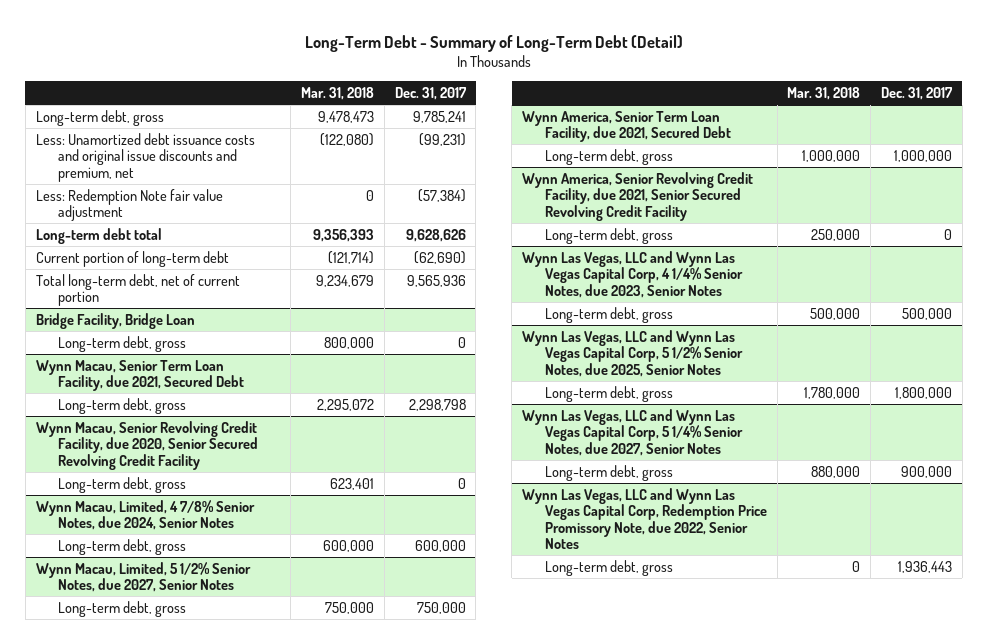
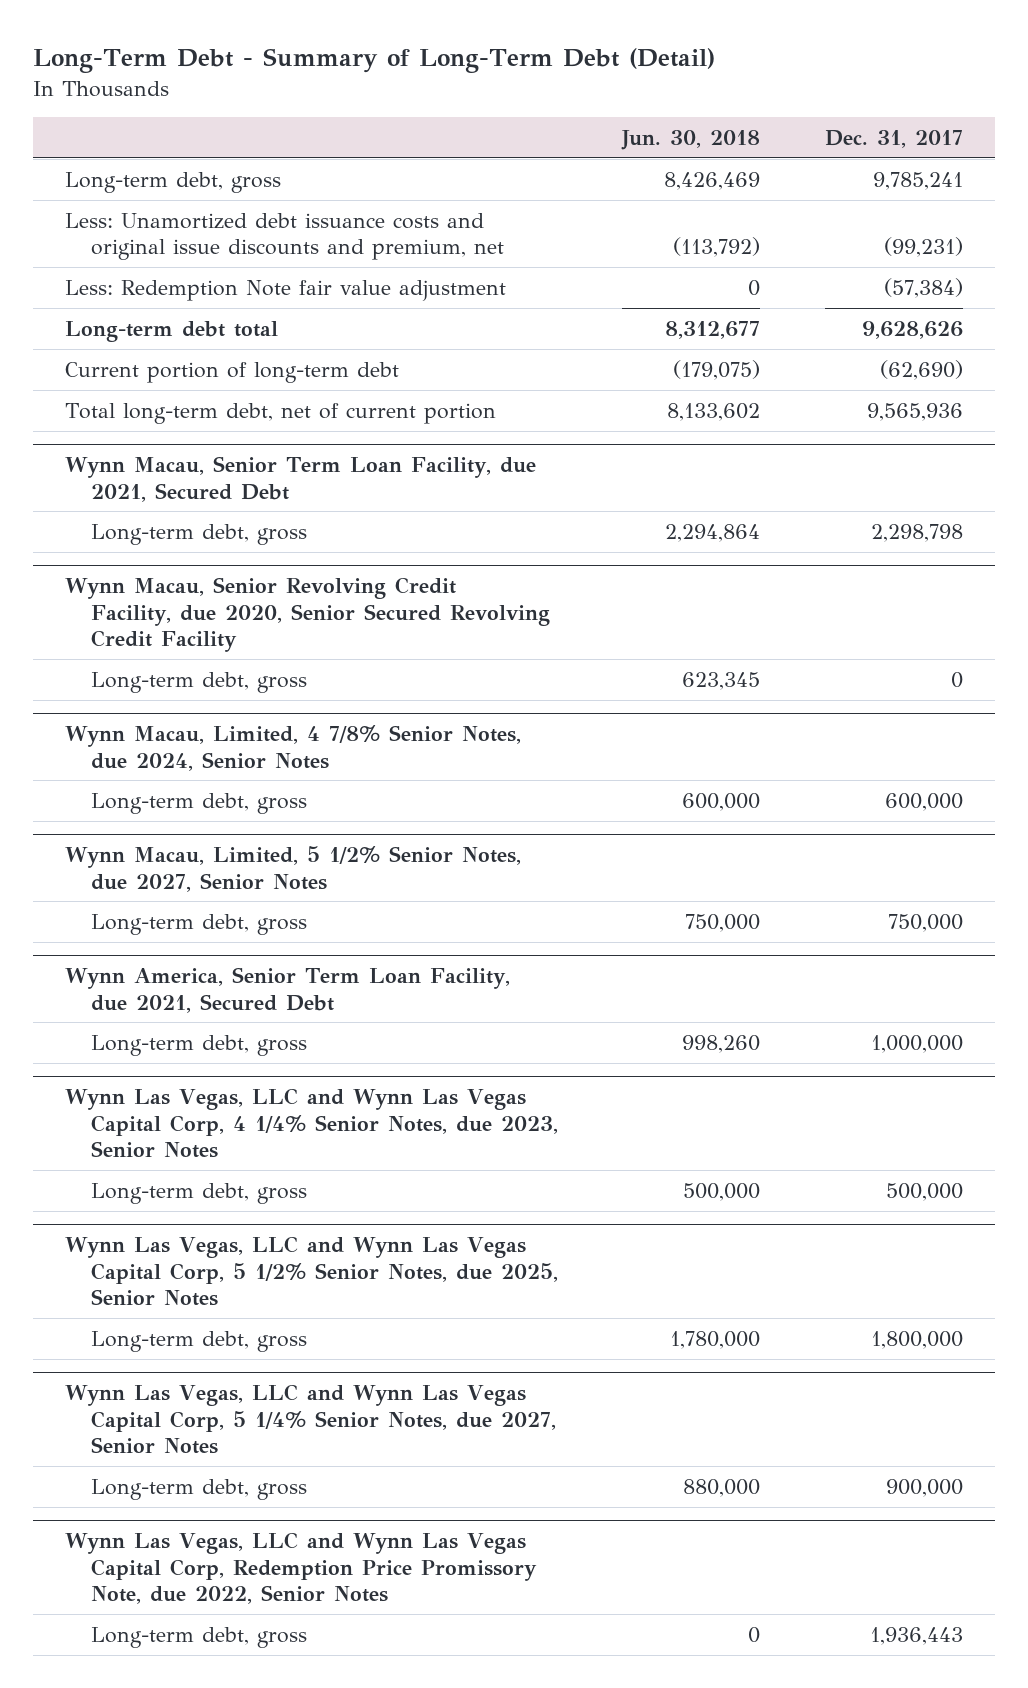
- | Mar. 31, 2018 | Dec. 31, 2017
+ | Jun. 30, 2018 | Dec. 31, 2017
- Bridge Facility, Bridge Loan
- Long-term debt, gross | 800,000 | 0
- Wynn America, Senior Revolving Credit Facility, due 2021, Senior Secured Revolving Credit Facility
- Long-term debt, gross | 250,000 | 0

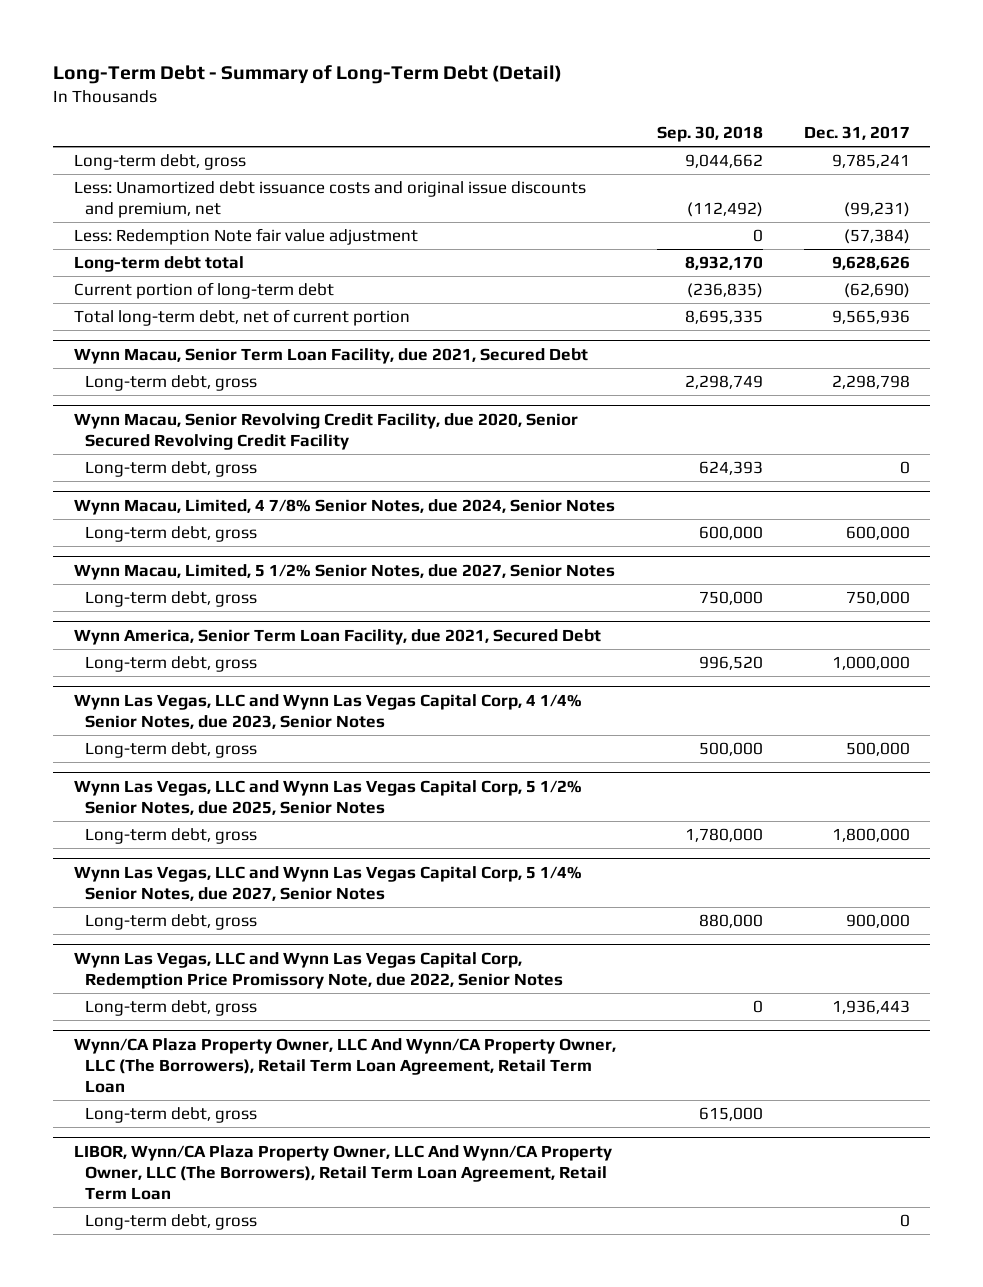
- | Jun. 30, 2018 | Dec. 31, 2017
+ | Sep. 30, 2018 | Dec. 31, 2017
+ Wynn/CA Plaza Property Owner, LLC And Wynn/CA Property Owner, LLC (The Borrowers), Retail Term Loan Agreement, Retail Term Loan
+ Long-term debt, gross | 615,000 |
+ LIBOR, Wynn/CA Plaza Property Owner, LLC And Wynn/CA Property Owner, LLC (The Borrowers), Retail Term Loan Agreement, Retail Term Loan
+ Long-term debt, gross | | 0

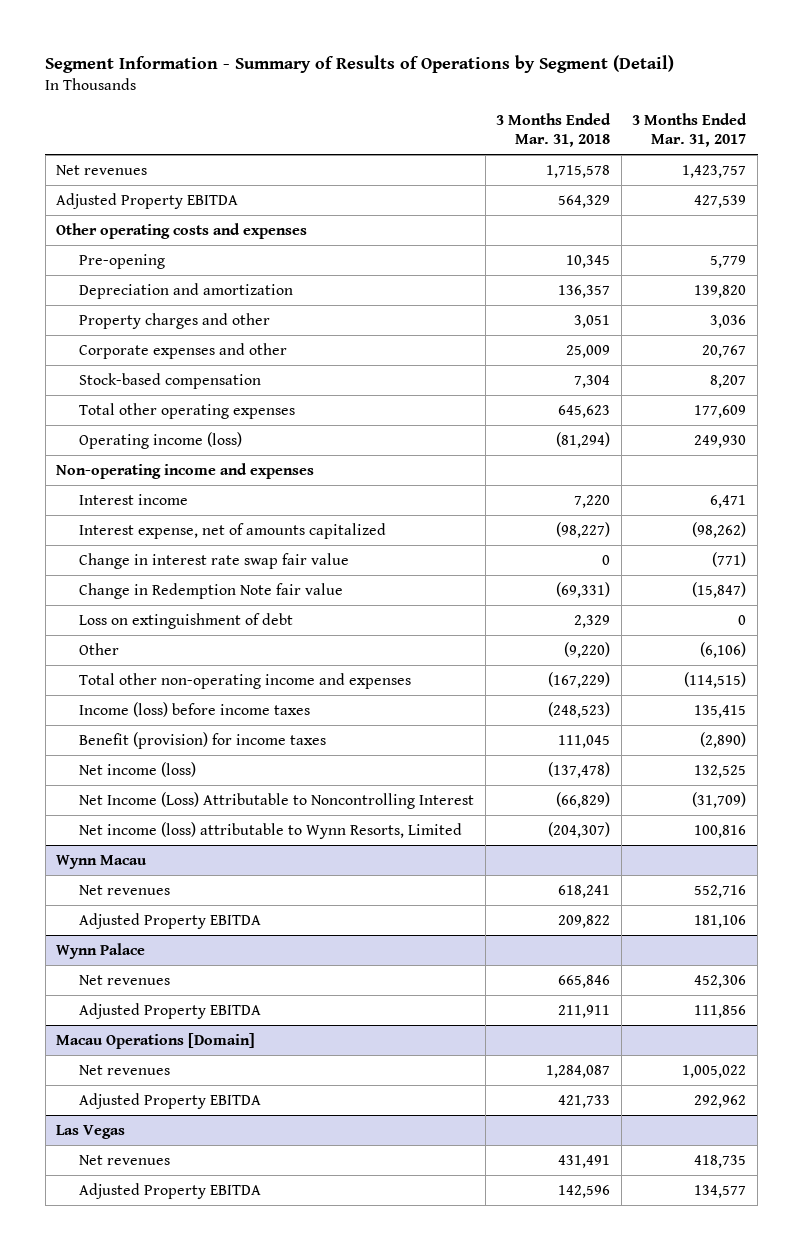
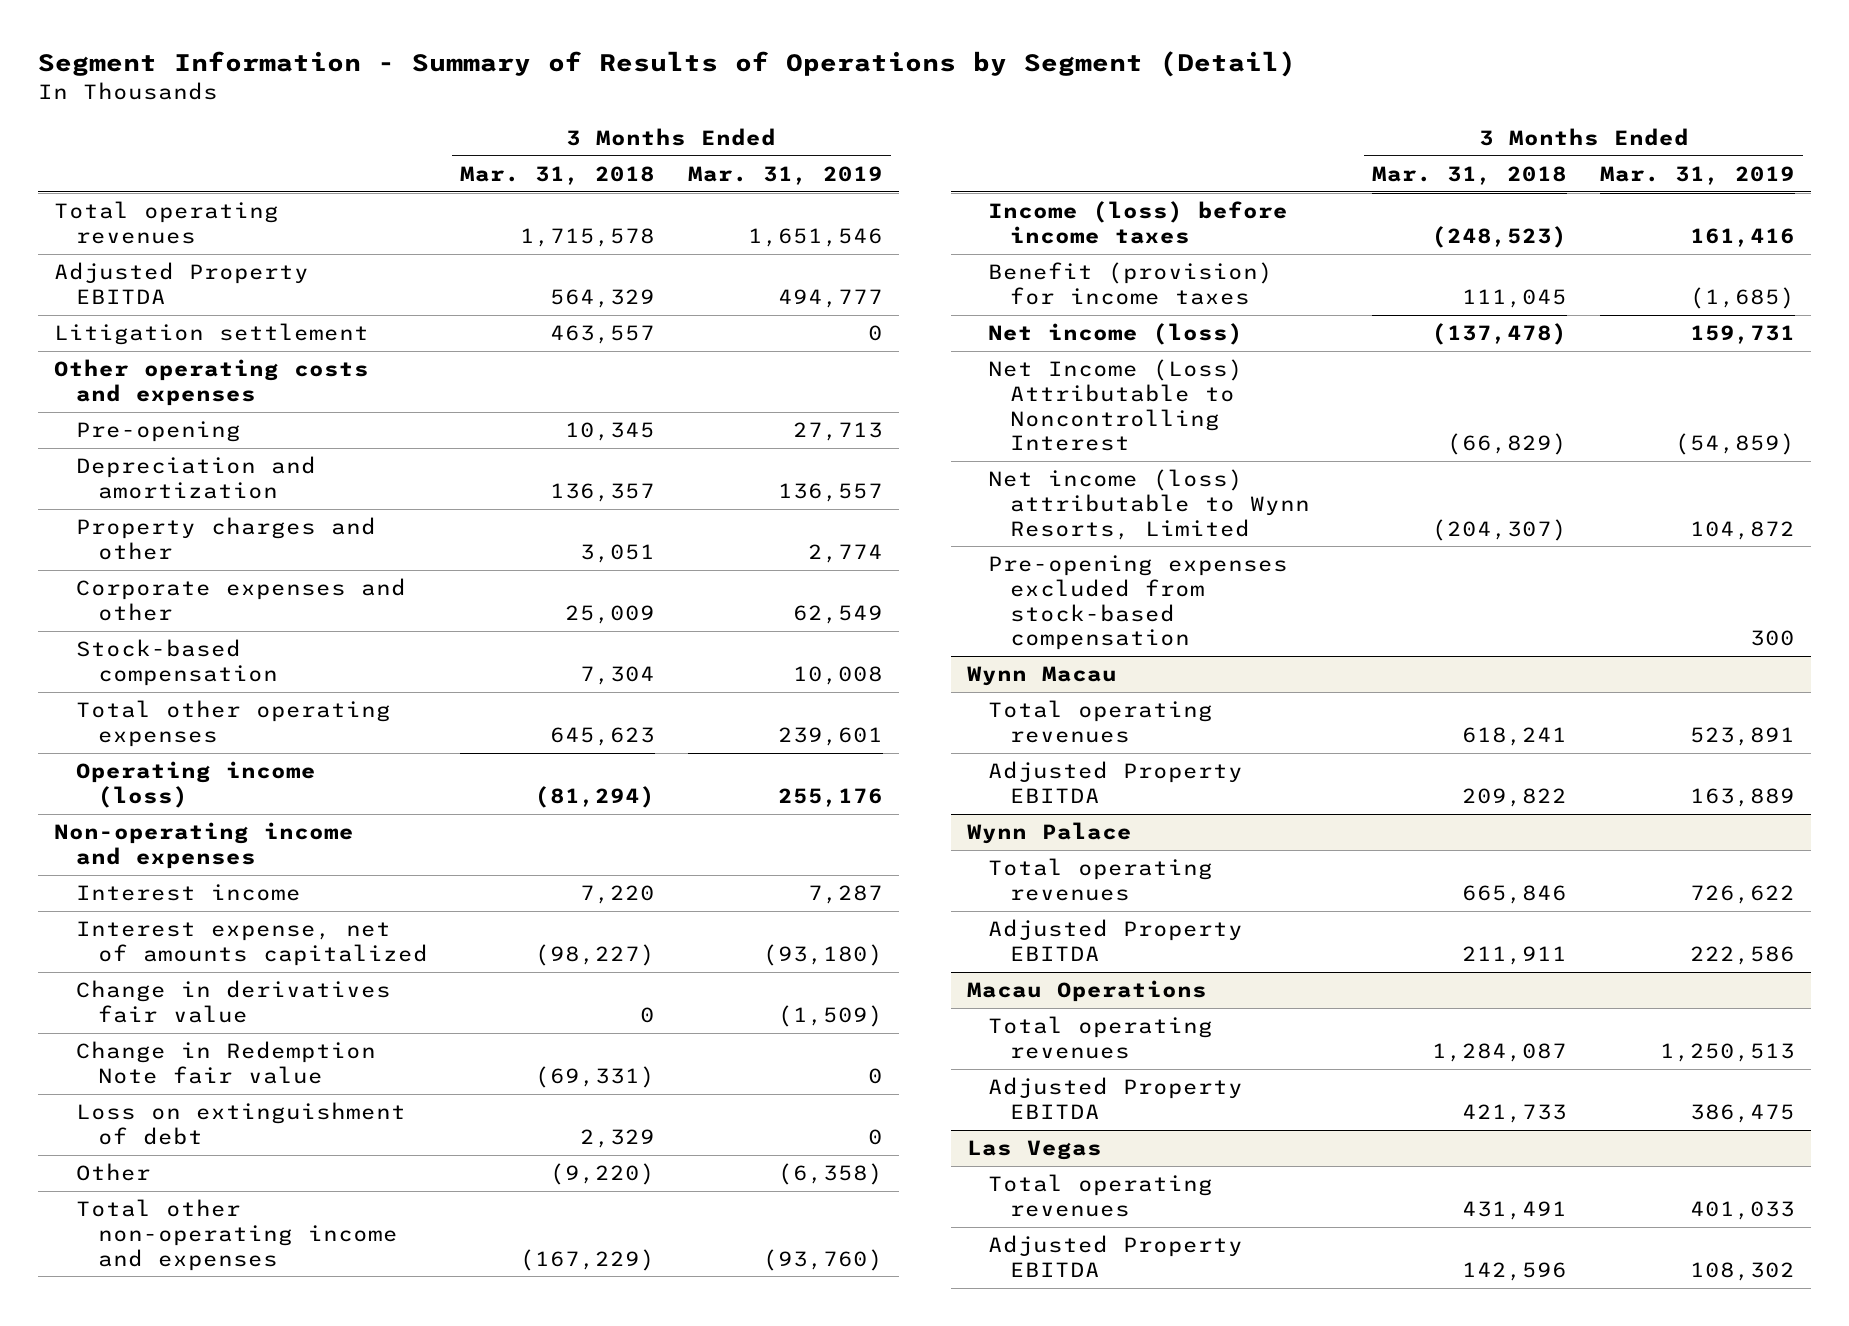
- | 3 Months Ended Mar. 31, 2018 | 3 Months Ended Mar. 31, 2017
+ | 3 Months Ended Mar. 31, 2018 | 3 Months Ended Mar. 31, 2019
- Net revenues | 1,715,578 | 1,423,757
+ Total operating revenues | 1,715,578 | 1,651,546
+ Litigation settlement | 463,557 | 0
- Change in interest rate swap fair value | 0 | (771)
+ Change in derivatives fair value | 0 | (1,509)
+ Pre-opening expenses excluded from stock-based compensation | | 300
@ Wynn Macau
- Net revenues | 618,241 | 552,716
+ Total operating revenues | 618,241 | 523,891
@ Wynn Palace
- Net revenues | 665,846 | 452,306
+ Total operating revenues | 665,846 | 726,622
- Macau Operations [Domain]
- Net revenues | 1,284,087 | 1,005,022
+ Macau Operations
+ Total operating revenues | 1,284,087 | 1,250,513
@ Las Vegas
- Net revenues | 431,491 | 418,735
+ Total operating revenues | 431,491 | 401,033

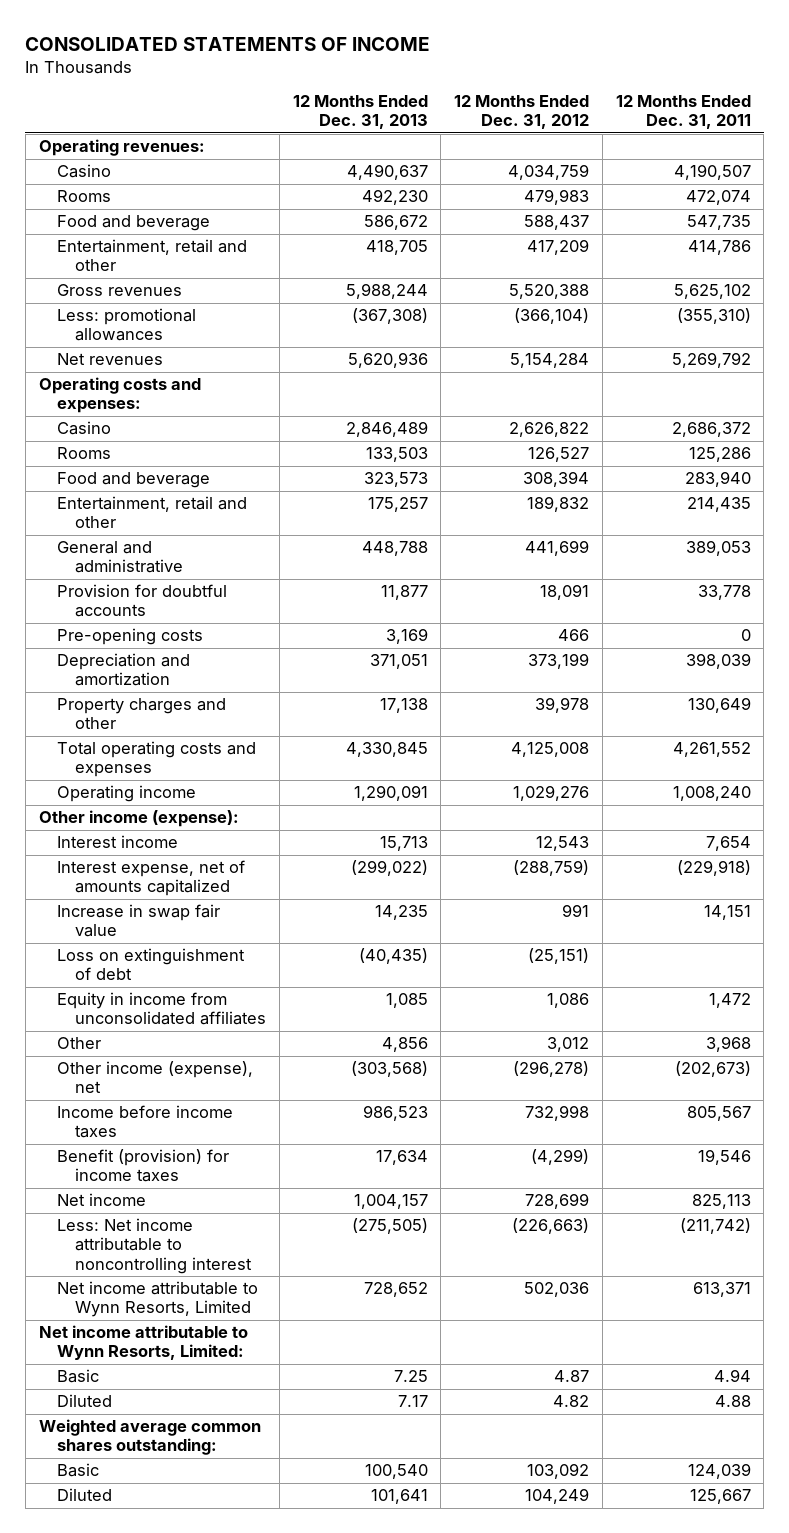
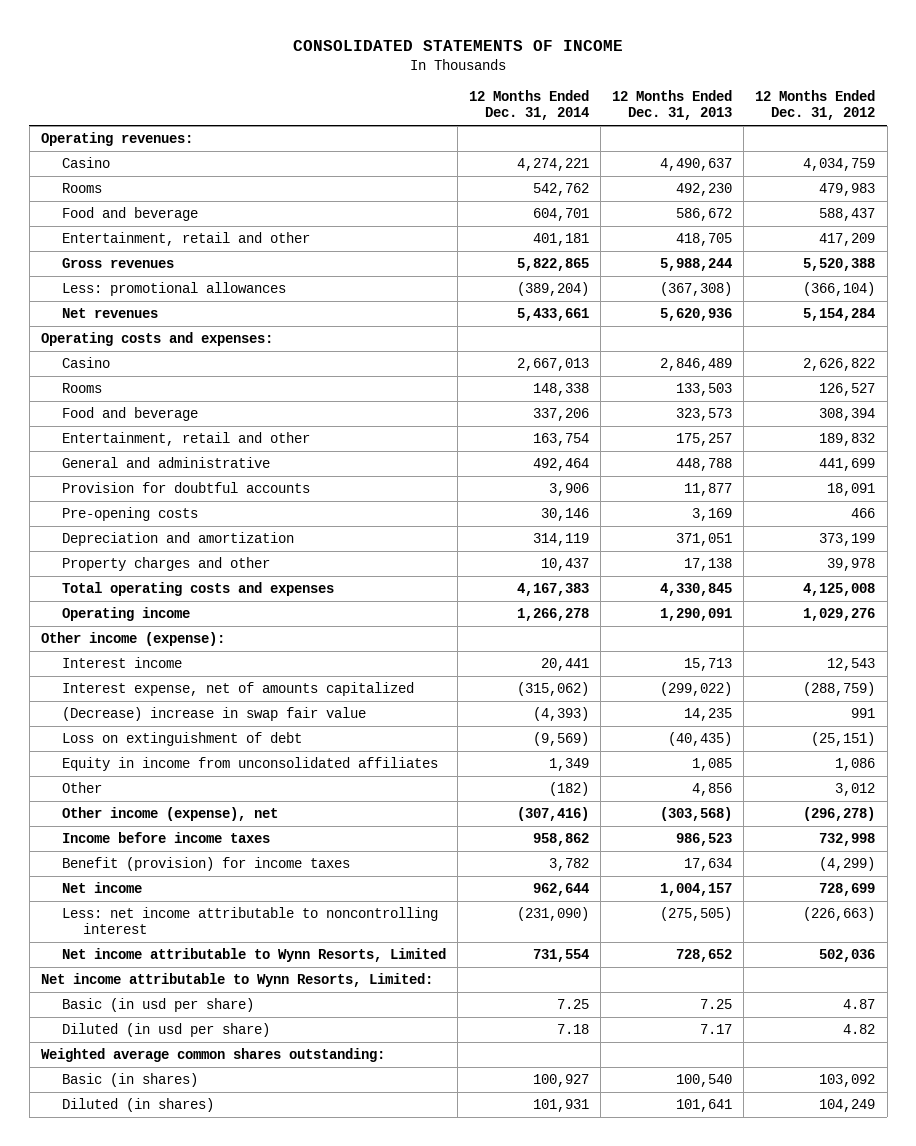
- | 12 Months Ended Dec. 31, 2013 | 12 Months Ended Dec. 31, 2012 | 12 Months Ended Dec. 31, 2011
+ | 12 Months Ended Dec. 31, 2014 | 12 Months Ended Dec. 31, 2013 | 12 Months Ended Dec. 31, 2012
- Increase in swap fair value | 14,235 | 991 | 14,151
+ (Decrease) increase in swap fair value | (4,393) | 14,235 | 991
- Less: Net income attributable to noncontrolling interest | (275,505) | (226,663) | (211,742)
+ Less: net income attributable to noncontrolling interest | (231,090) | (275,505) | (226,663)
- Basic | 7.25 | 4.87 | 4.94
- Diluted | 7.17 | 4.82 | 4.88
+ Basic (in usd per share) | 7.25 | 7.25 | 4.87
+ Diluted (in usd per share) | 7.18 | 7.17 | 4.82
- Basic | 100,540 | 103,092 | 124,039
- Diluted | 101,641 | 104,249 | 125,667
+ Basic (in shares) | 100,927 | 100,540 | 103,092
+ Diluted (in shares) | 101,931 | 101,641 | 104,249

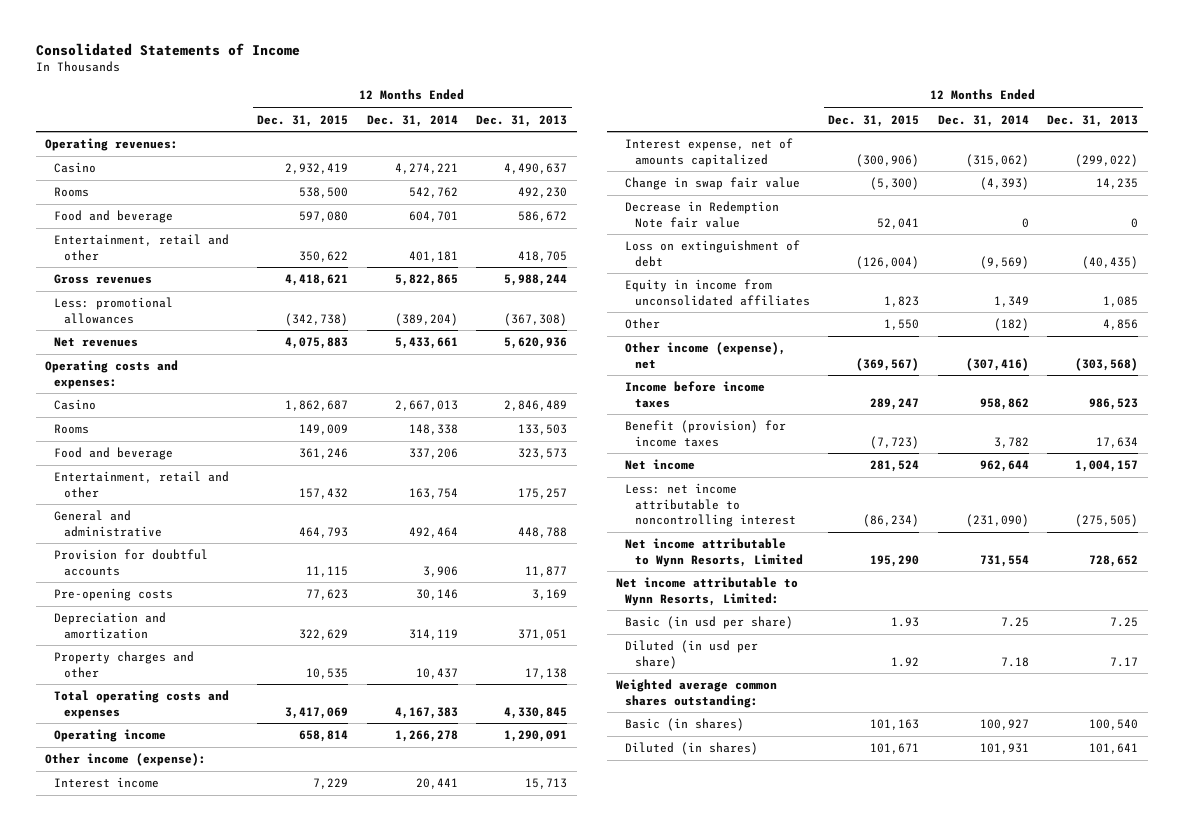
- CONSOLIDATED STATEMENTS OF INCOME
+ Consolidated Statements of Income
- | 12 Months Ended Dec. 31, 2014 | 12 Months Ended Dec. 31, 2013 | 12 Months Ended Dec. 31, 2012
+ | 12 Months Ended Dec. 31, 2015 | 12 Months Ended Dec. 31, 2014 | 12 Months Ended Dec. 31, 2013
- (Decrease) increase in swap fair value | (4,393) | 14,235 | 991
+ Change in swap fair value | (5,300) | (4,393) | 14,235
+ Decrease in Redemption Note fair value | 52,041 | 0 | 0

